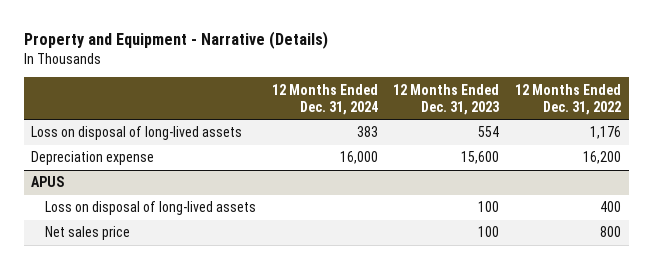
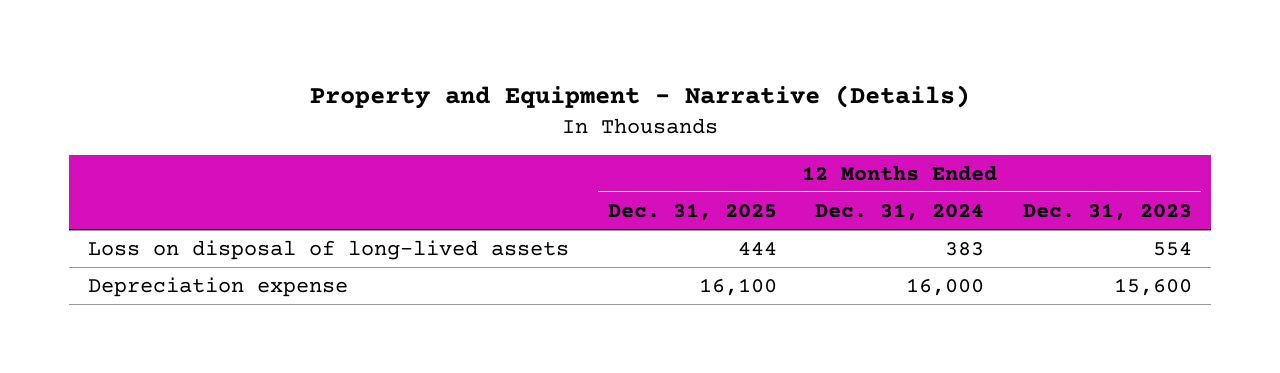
- | 12 Months Ended Dec. 31, 2024 | 12 Months Ended Dec. 31, 2023 | 12 Months Ended Dec. 31, 2022
+ | 12 Months Ended Dec. 31, 2025 | 12 Months Ended Dec. 31, 2024 | 12 Months Ended Dec. 31, 2023
- APUS
- Loss on disposal of long-lived assets | | 100 | 400
- Net sales price | | 100 | 800

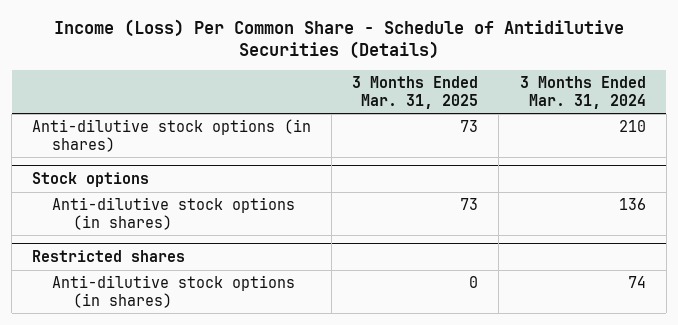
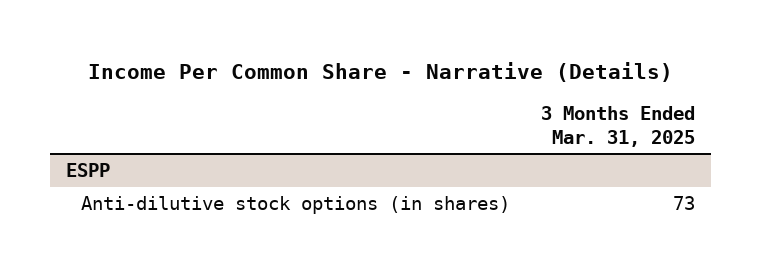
- Income (Loss) Per Common Share - Schedule of Antidilutive Securities (Details)
+ Income Per Common Share - Narrative (Details)
- | 3 Months Ended Mar. 31, 2025 | 3 Months Ended Mar. 31, 2024
+ | 3 Months Ended Mar. 31, 2025
- Anti-dilutive stock options (in shares) | 73 | 210
- Stock options
+ ESPP
- Restricted shares
- Anti-dilutive stock options (in shares) | 0 | 74

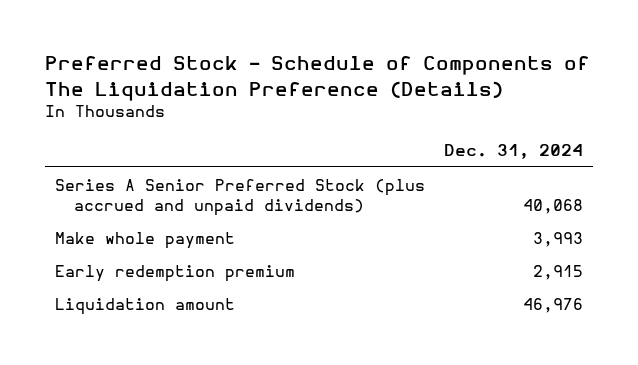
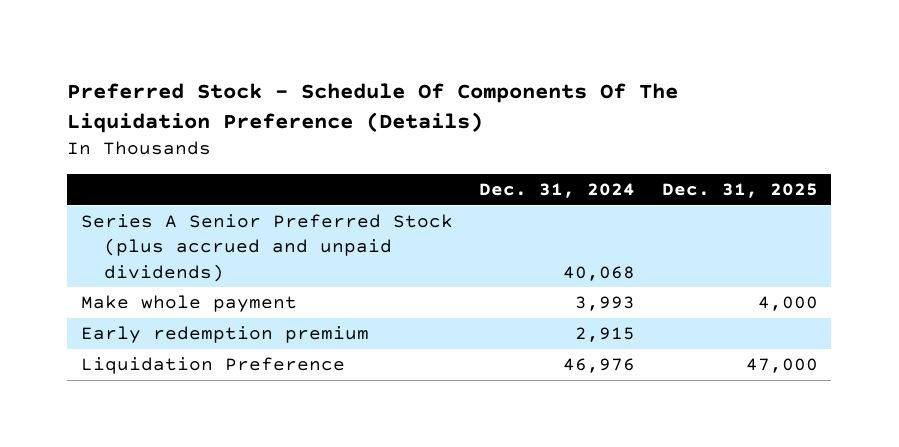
- Preferred Stock - Schedule of Components of The Liquidation Preference (Details)
+ Preferred Stock - Schedule Of Components Of The Liquidation Preference (Details)
- | Dec. 31, 2024
+ | Dec. 31, 2024 | Dec. 31, 2025
- Liquidation amount | 46,976
+ Liquidation Preference | 46,976 | 47,000

